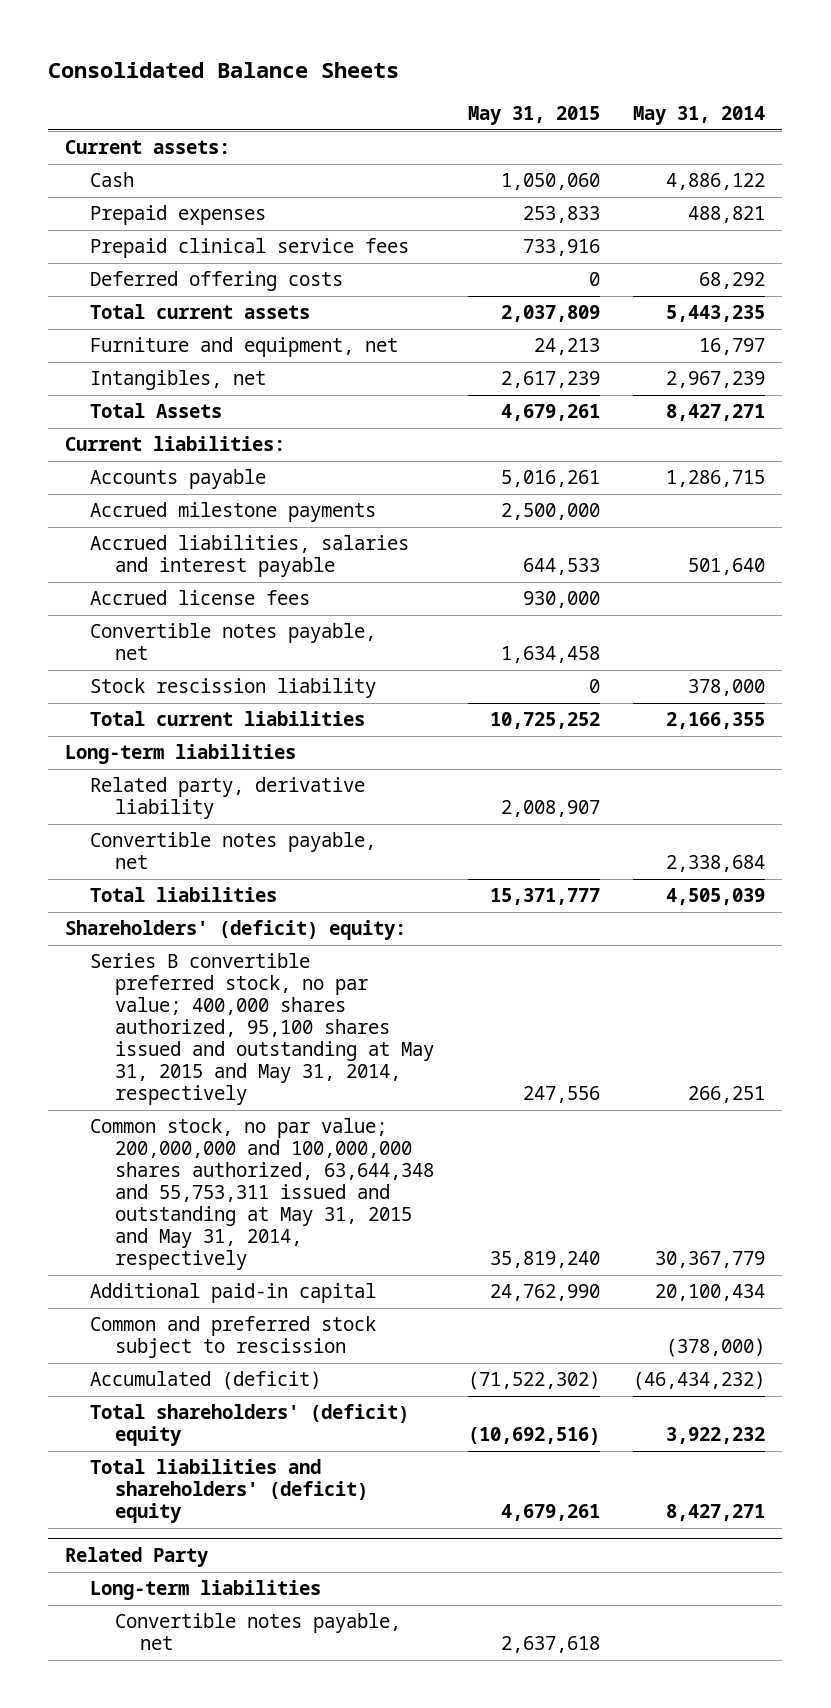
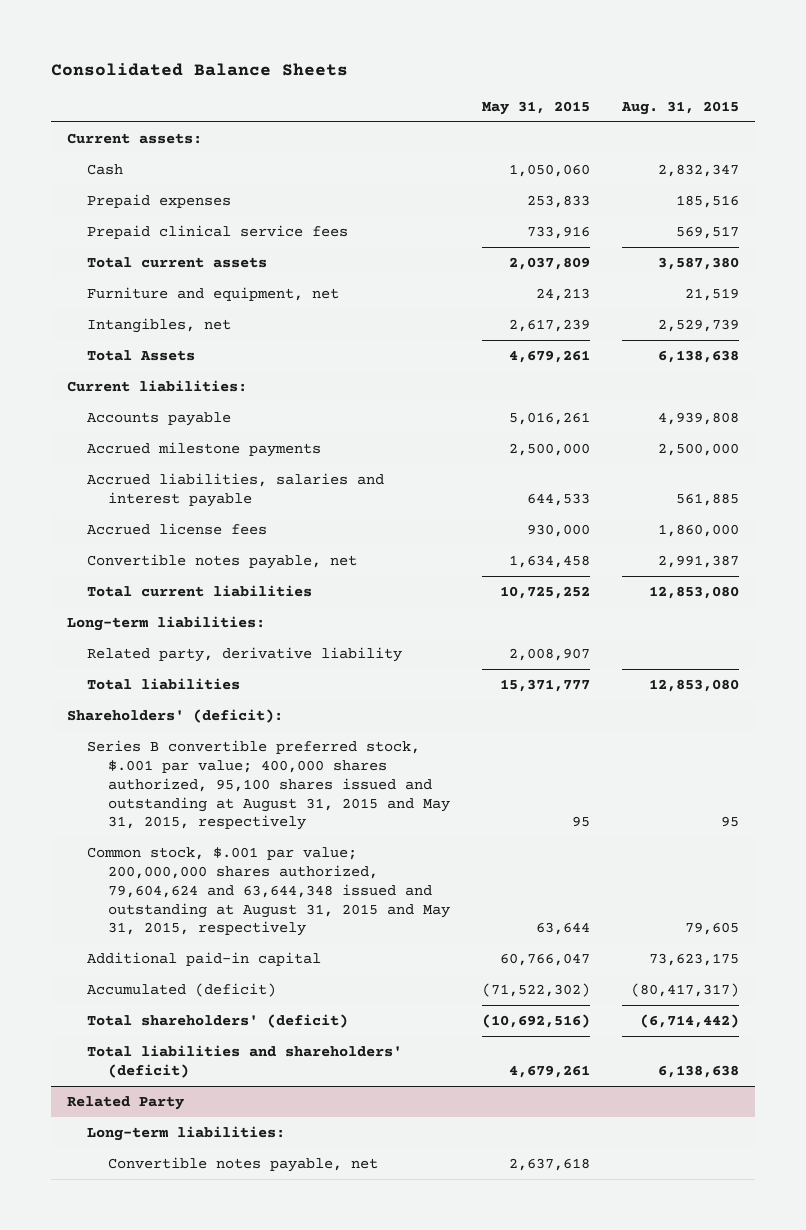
- | May 31, 2015 | May 31, 2014
+ | May 31, 2015 | Aug. 31, 2015
- Deferred offering costs | 0 | 68,292
- Stock rescission liability | 0 | 378,000
- Long-term liabilities
+ Long-term liabilities:
- Convertible notes payable, net | | 2,338,684
- Shareholders' (deficit) equity:
- Series B convertible preferred stock, no par value; 400,000 shares authorized, 95,100 shares issued and outstanding at May 31, 2015 and May 31, 2014, respectively | 247,556 | 266,251
- Common stock, no par value; 200,000,000 and 100,000,000 shares authorized, 63,644,348 and 55,753,311 issued and outstanding at May 31, 2015 and May 31, 2014, respectively | 35,819,240 | 30,367,779
- Additional paid-in capital | 24,762,990 | 20,100,434
- Common and preferred stock subject to rescission | | (378,000)
+ Shareholders' (deficit):
+ Series B convertible preferred stock, $.001 par value; 400,000 shares authorized, 95,100 shares issued and outstanding at August 31, 2015 and May 31, 2015, respectively | 95 | 95
+ Common stock, $.001 par value; 200,000,000 shares authorized, 79,604,624 and 63,644,348 issued and outstanding at August 31, 2015 and May 31, 2015, respectively | 63,644 | 79,605
+ Additional paid-in capital | 60,766,047 | 73,623,175
- Total shareholders' (deficit) equity | (10,692,516) | 3,922,232
- Total liabilities and shareholders' (deficit) equity | 4,679,261 | 8,427,271
+ Total shareholders' (deficit) | (10,692,516) | (6,714,442)
+ Total liabilities and shareholders' (deficit) | 4,679,261 | 6,138,638
@ Related Party
- Long-term liabilities
+ Long-term liabilities:

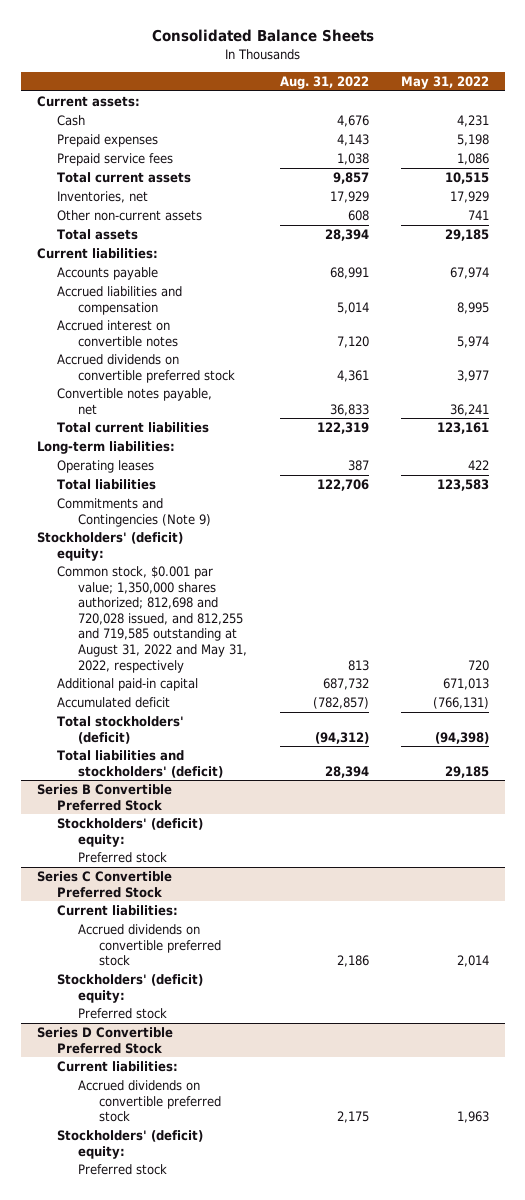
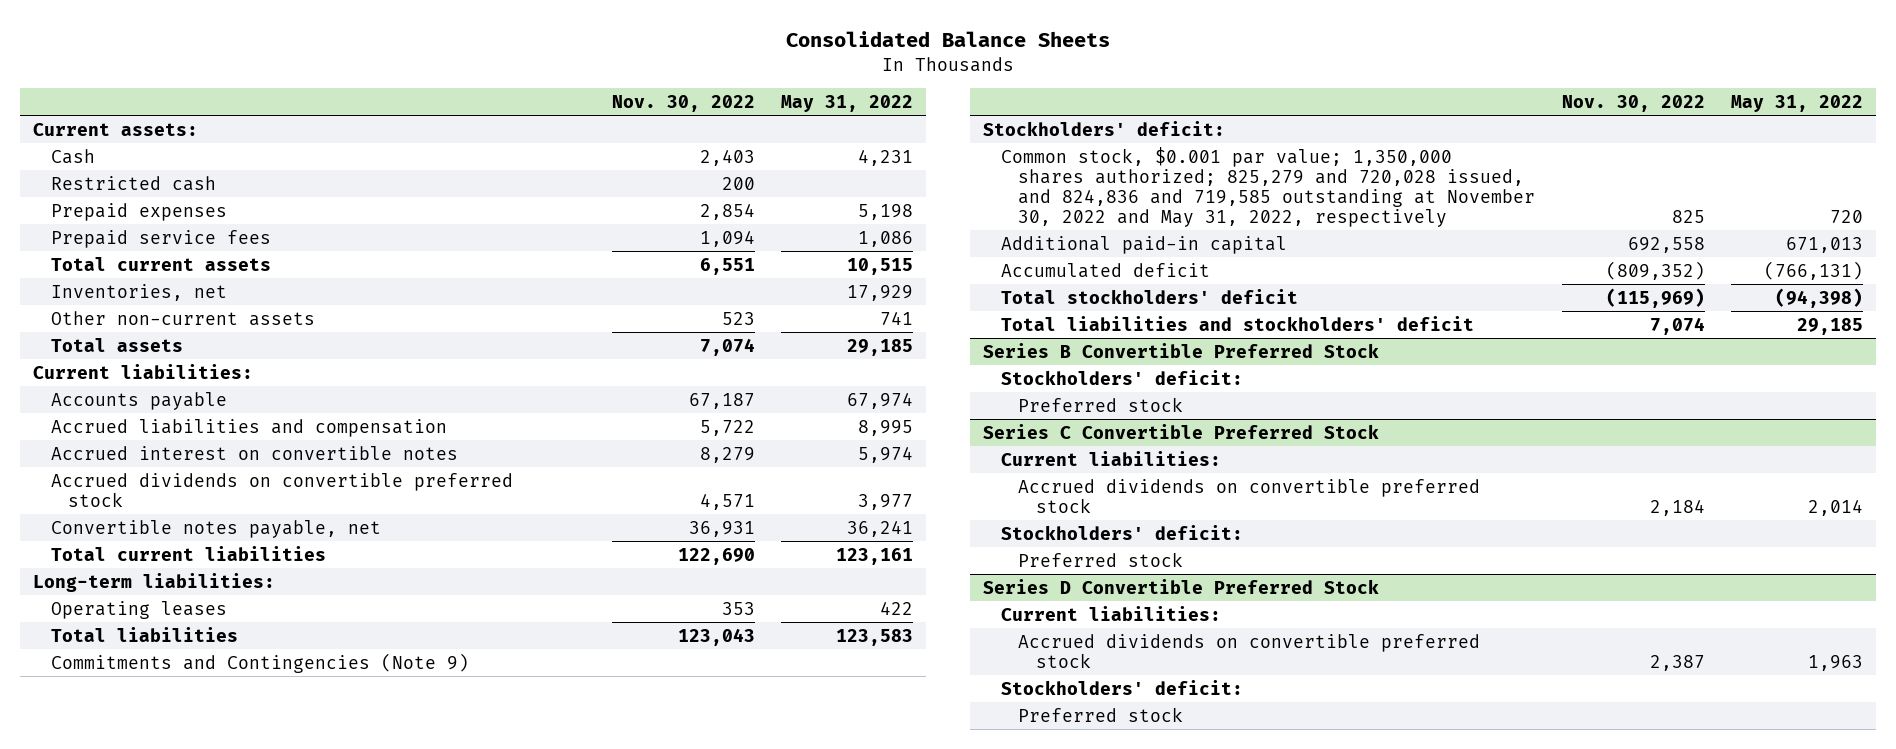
- | Aug. 31, 2022 | May 31, 2022
+ | Nov. 30, 2022 | May 31, 2022
+ Restricted cash | 200 |
- Stockholders' (deficit) equity:
- Common stock, $0.001 par value; 1,350,000 shares authorized; 812,698 and 720,028 issued, and 812,255 and 719,585 outstanding at August 31, 2022 and May 31, 2022, respectively | 813 | 720
+ Stockholders' deficit:
+ Common stock, $0.001 par value; 1,350,000 shares authorized; 825,279 and 720,028 issued, and 824,836 and 719,585 outstanding at November 30, 2022 and May 31, 2022, respectively | 825 | 720
- Total stockholders' (deficit) | (94,312) | (94,398)
- Total liabilities and stockholders' (deficit) | 28,394 | 29,185
+ Total stockholders' deficit | (115,969) | (94,398)
+ Total liabilities and stockholders' deficit | 7,074 | 29,185
@ Series B Convertible Preferred Stock
- Stockholders' (deficit) equity:
+ Stockholders' deficit:
@ Series C Convertible Preferred Stock
- Stockholders' (deficit) equity:
+ Stockholders' deficit:
@ Series D Convertible Preferred Stock
- Stockholders' (deficit) equity:
+ Stockholders' deficit:

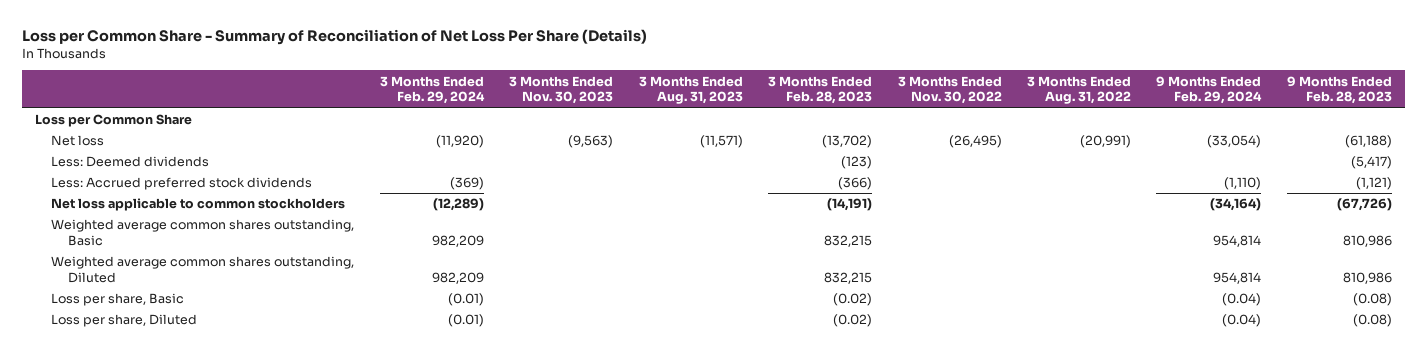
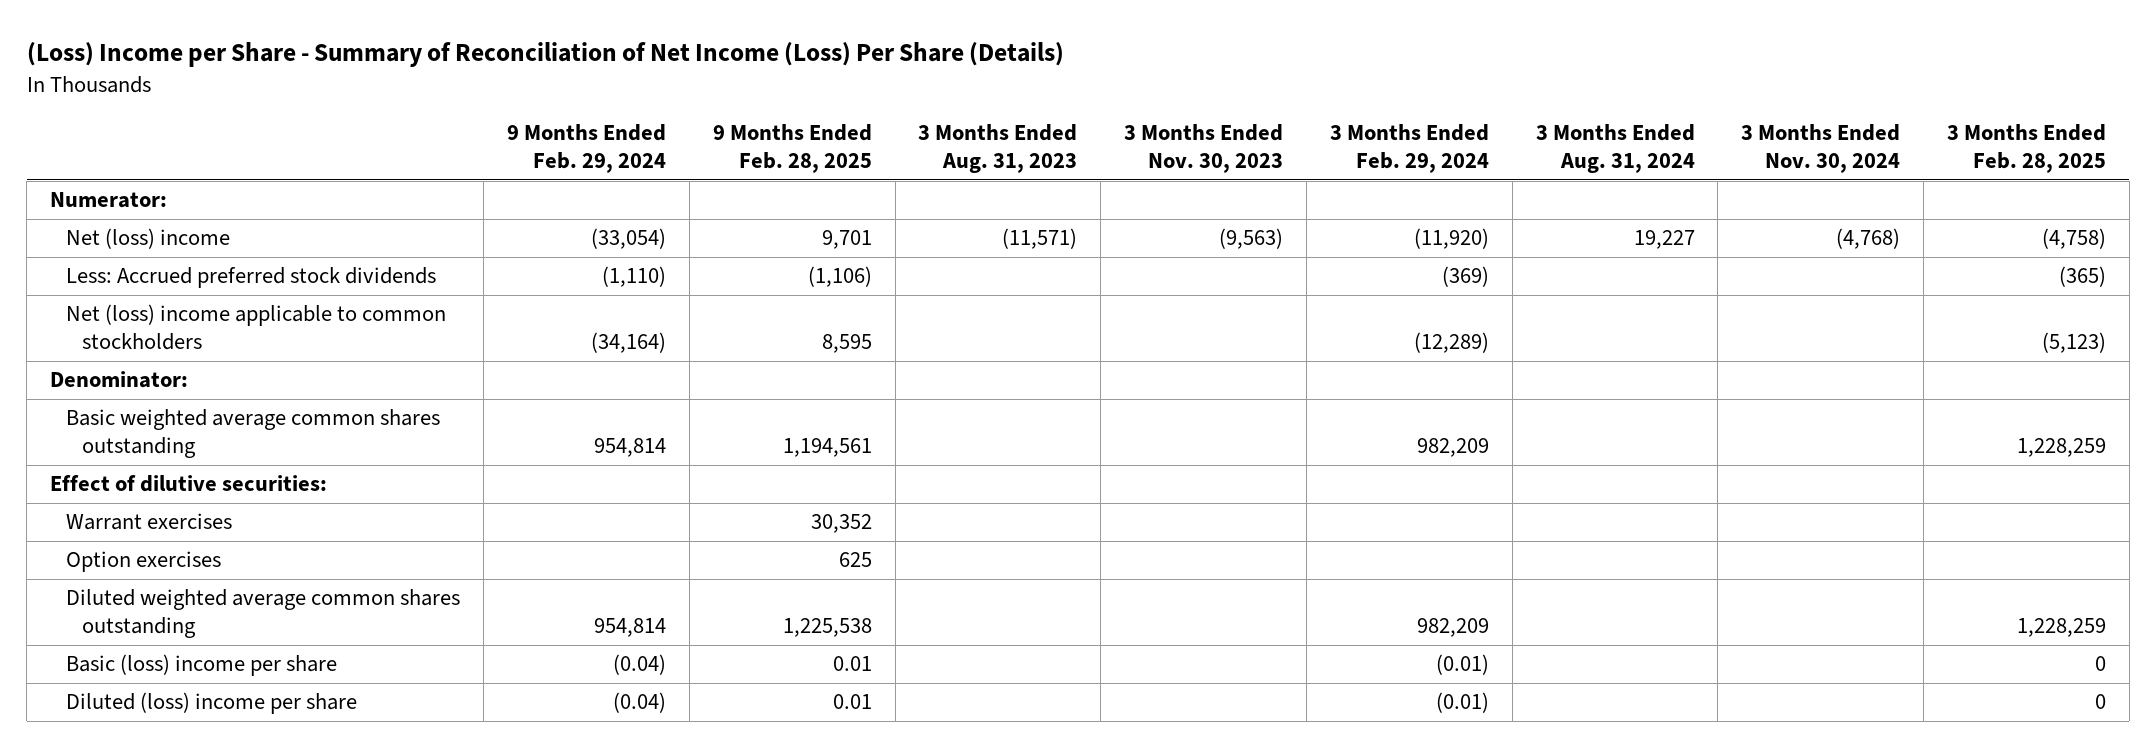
- Loss per Common Share - Summary of Reconciliation of Net Loss Per Share (Details)
+ (Loss) Income per Share - Summary of Reconciliation of Net Income (Loss) Per Share (Details)
- | 3 Months Ended Feb. 29, 2024 | 3 Months Ended Nov. 30, 2023 | 3 Months Ended Aug. 31, 2023 | 3 Months Ended Feb. 28, 2023 | 3 Months Ended Nov. 30, 2022 | 3 Months Ended Aug. 31, 2022 | 9 Months Ended Feb. 29, 2024 | 9 Months Ended Feb. 28, 2023
+ | 9 Months Ended Feb. 29, 2024 | 9 Months Ended Feb. 28, 2025 | 3 Months Ended Aug. 31, 2023 | 3 Months Ended Nov. 30, 2023 | 3 Months Ended Feb. 29, 2024 | 3 Months Ended Aug. 31, 2024 | 3 Months Ended Nov. 30, 2024 | 3 Months Ended Feb. 28, 2025
- Loss per Common Share
- Net loss | (11,920) | (9,563) | (11,571) | (13,702) | (26,495) | (20,991) | (33,054) | (61,188)
- Less: Deemed dividends | | | | (123) | | | | (5,417)
+ Numerator:
+ Net (loss) income | (33,054) | 9,701 | (11,571) | (9,563) | (11,920) | 19,227 | (4,768) | (4,758)
- Net loss applicable to common stockholders | (12,289) | | | (14,191) | | | (34,164) | (67,726)
- Weighted average common shares outstanding, Basic | 982,209 | | | 832,215 | | | 954,814 | 810,986
- Weighted average common shares outstanding, Diluted | 982,209 | | | 832,215 | | | 954,814 | 810,986
- Loss per share, Basic | (0.01) | | | (0.02) | | | (0.04) | (0.08)
- Loss per share, Diluted | (0.01) | | | (0.02) | | | (0.04) | (0.08)
+ Net (loss) income applicable to common stockholders | (34,164) | 8,595 | | | (12,289) | | | (5,123)
+ Denominator:
+ Basic weighted average common shares outstanding | 954,814 | 1,194,561 | | | 982,209 | | | 1,228,259
+ Effect of dilutive securities:
+ Warrant exercises | | 30,352 | | | | | |
+ Option exercises | | 625 | | | | | |
+ Diluted weighted average common shares outstanding | 954,814 | 1,225,538 | | | 982,209 | | | 1,228,259
+ Basic (loss) income per share | (0.04) | 0.01 | | | (0.01) | | | 0
+ Diluted (loss) income per share | (0.04) | 0.01 | | | (0.01) | | | 0

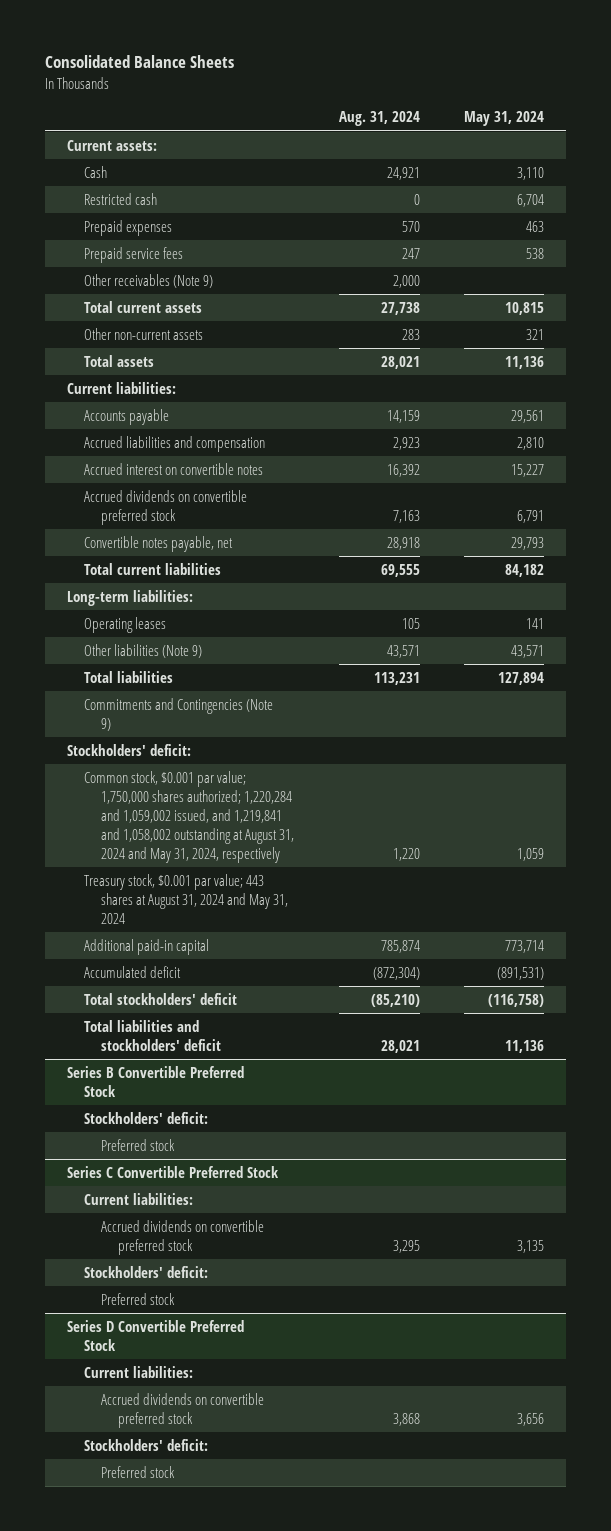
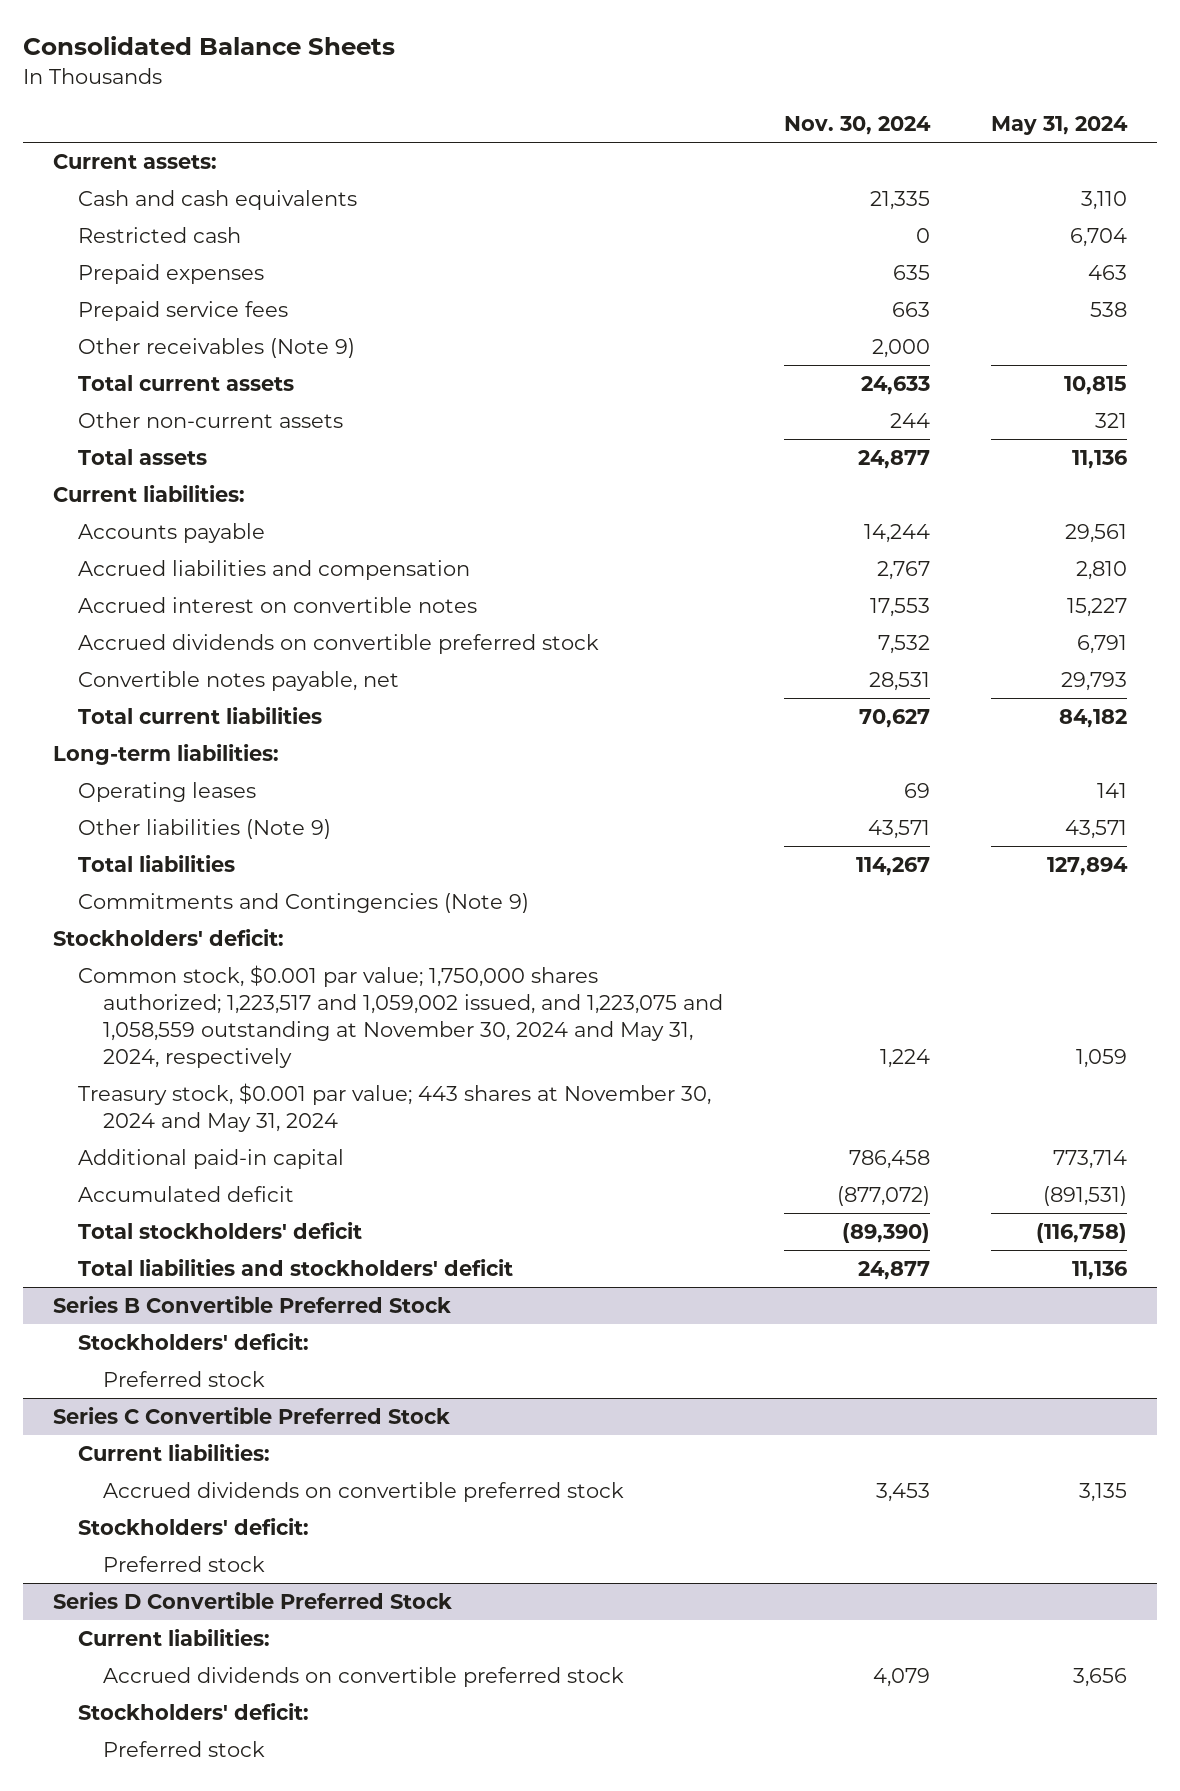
- | Aug. 31, 2024 | May 31, 2024
+ | Nov. 30, 2024 | May 31, 2024
- Cash | 24,921 | 3,110
+ Cash and cash equivalents | 21,335 | 3,110
- Common stock, $0.001 par value; 1,750,000 shares authorized; 1,220,284 and 1,059,002 issued, and 1,219,841 and 1,058,002 outstanding at August 31, 2024 and May 31, 2024, respectively | 1,220 | 1,059
- Treasury stock, $0.001 par value; 443 shares at August 31, 2024 and May 31, 2024
+ Common stock, $0.001 par value; 1,750,000 shares authorized; 1,223,517 and 1,059,002 issued, and 1,223,075 and 1,058,559 outstanding at November 30, 2024 and May 31, 2024, respectively | 1,224 | 1,059
+ Treasury stock, $0.001 par value; 443 shares at November 30, 2024 and May 31, 2024

